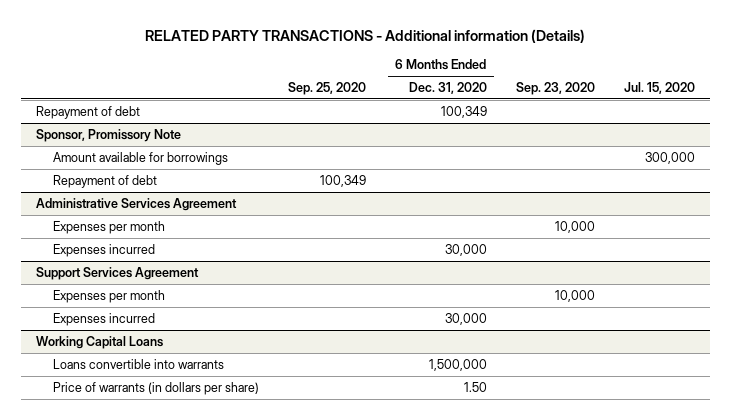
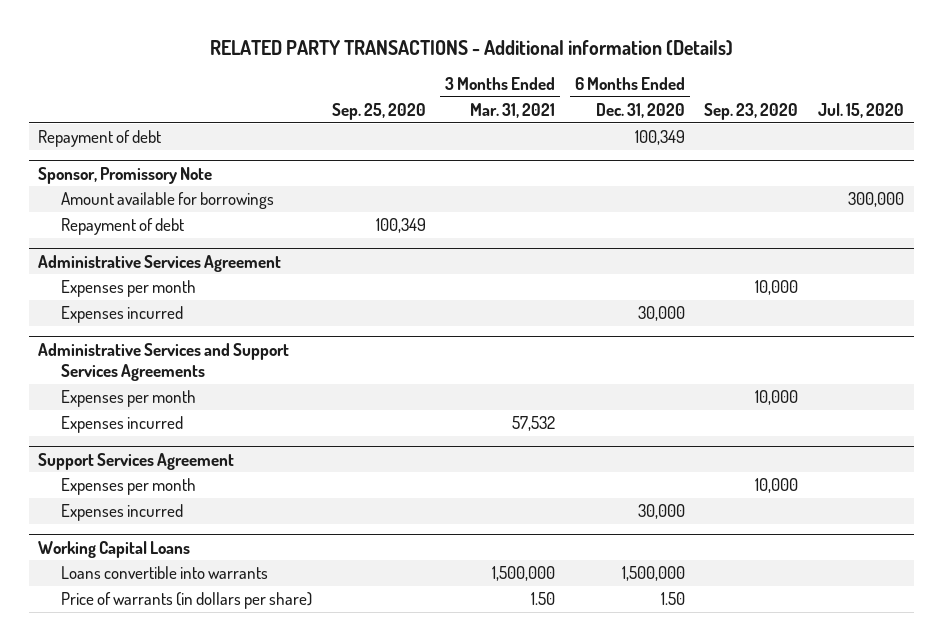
- | Sep. 25, 2020 | 6 Months Ended Dec. 31, 2020 | Sep. 23, 2020 | Jul. 15, 2020
+ | Sep. 25, 2020 | 3 Months Ended Mar. 31, 2021 | 6 Months Ended Dec. 31, 2020 | Sep. 23, 2020 | Jul. 15, 2020
+ Administrative Services and Support Services Agreements
+ Expenses per month | | | | 10,000 |
+ Expenses incurred | | 57,532 | | |

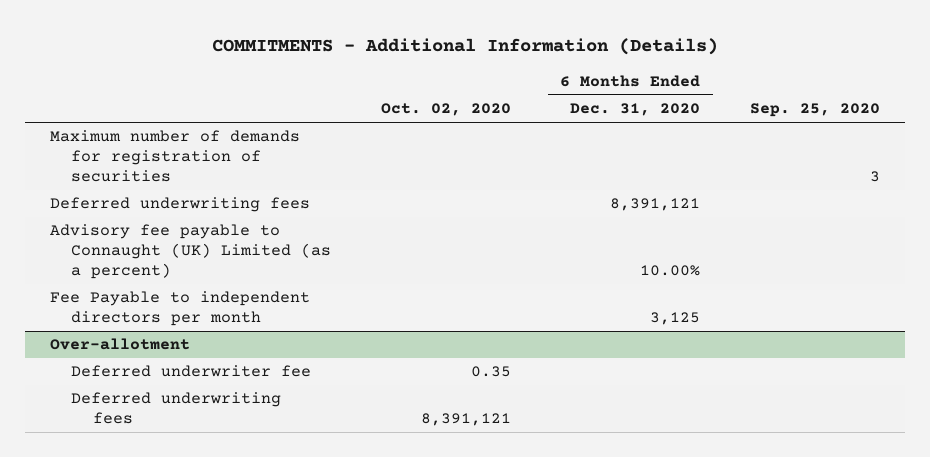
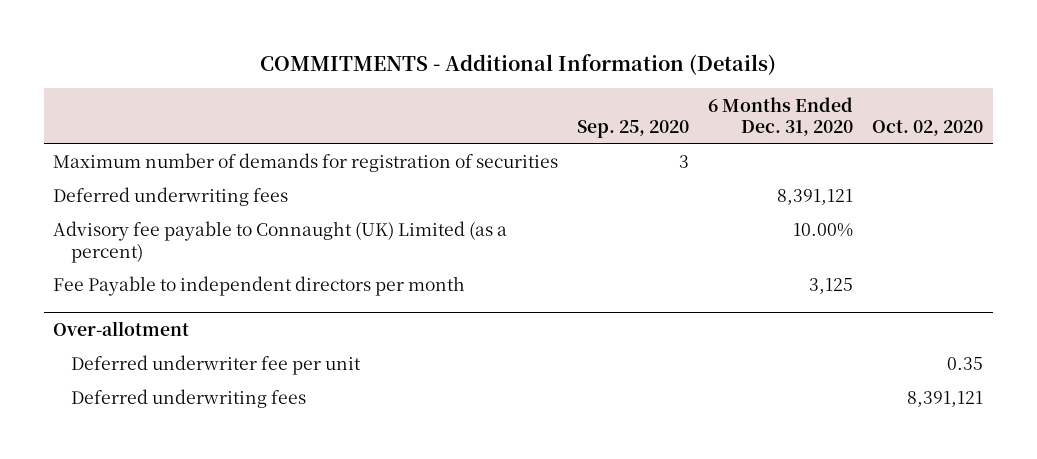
- | Oct. 02, 2020 | 6 Months Ended Dec. 31, 2020 | Sep. 25, 2020
+ | Sep. 25, 2020 | 6 Months Ended Dec. 31, 2020 | Oct. 02, 2020
@ Over-allotment
- Deferred underwriter fee | 0.35 | |
+ Deferred underwriter fee per unit | | | 0.35

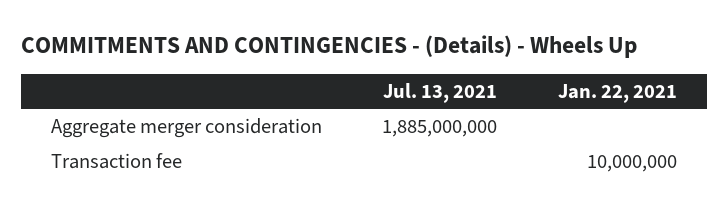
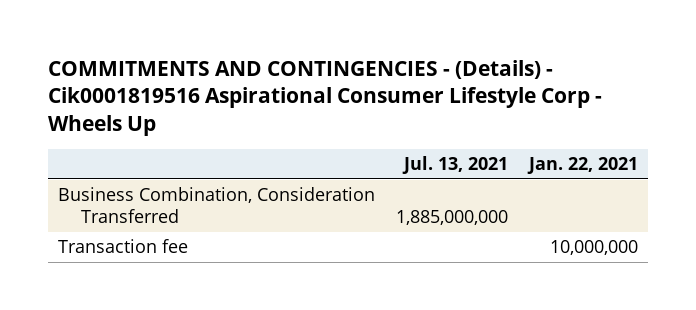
- COMMITMENTS AND CONTINGENCIES - (Details) - Wheels Up
+ COMMITMENTS AND CONTINGENCIES - (Details) - Cik0001819516 Aspirational Consumer Lifestyle Corp - Wheels Up
- Aggregate merger consideration | 1,885,000,000 |
+ Business Combination, Consideration Transferred | 1,885,000,000 |

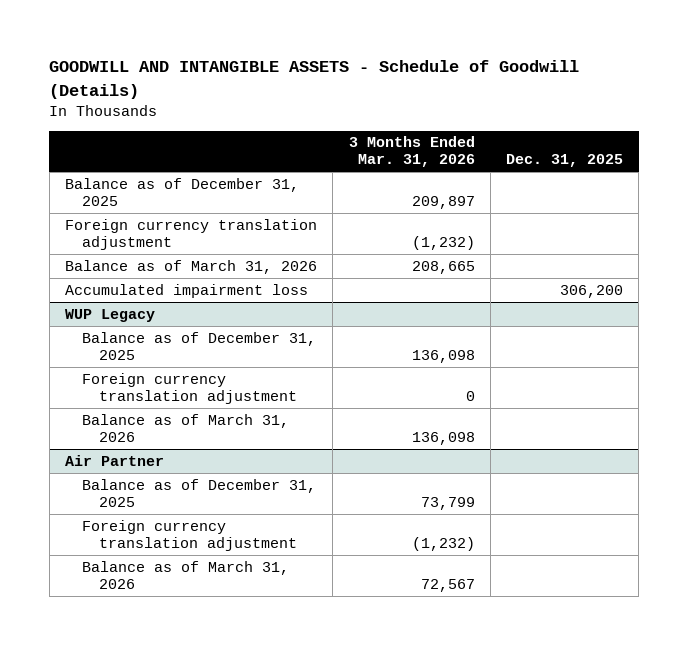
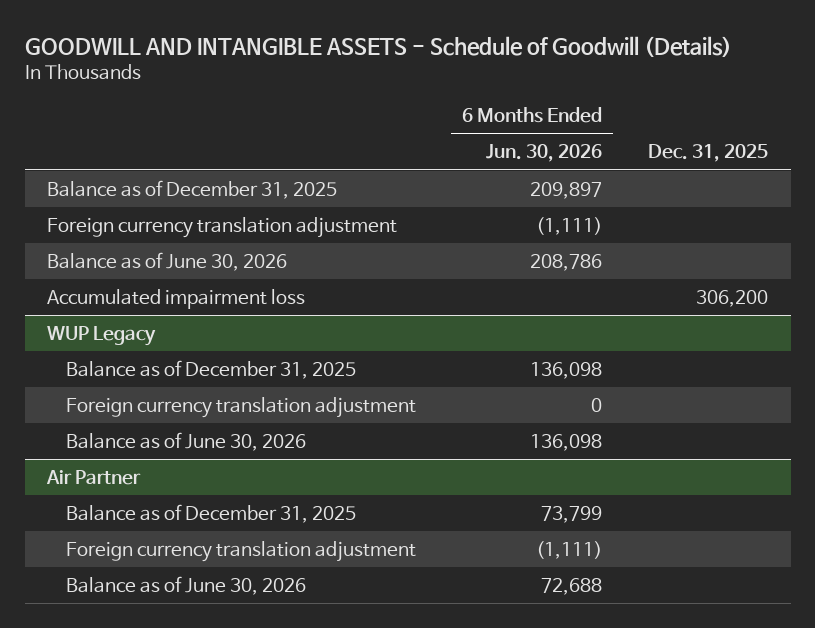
- | 3 Months Ended Mar. 31, 2026 | Dec. 31, 2025
+ | 6 Months Ended Jun. 30, 2026 | Dec. 31, 2025
- Balance as of March 31, 2026 | 208,665 |
+ Balance as of June 30, 2026 | 208,786 |
@ WUP Legacy
- Balance as of March 31, 2026 | 136,098 |
+ Balance as of June 30, 2026 | 136,098 |
@ Air Partner
- Balance as of March 31, 2026 | 72,567 |
+ Balance as of June 30, 2026 | 72,688 |

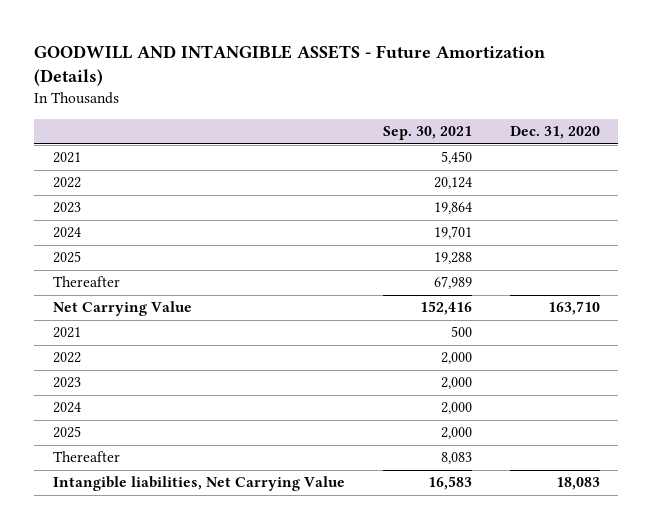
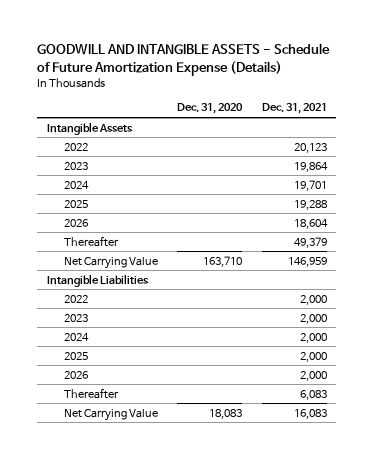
- GOODWILL AND INTANGIBLE ASSETS - Future Amortization (Details)
+ GOODWILL AND INTANGIBLE ASSETS - Schedule of Future Amortization Expense (Details)
- | Sep. 30, 2021 | Dec. 31, 2020
+ | Dec. 31, 2020 | Dec. 31, 2021
- 2021 | 5,450 |
+ Intangible Assets
+ 2026 | | 18,604
- 2021 | 500 |
+ Intangible Liabilities
+ 2026 | | 2,000
- Intangible liabilities, Net Carrying Value | 16,583 | 18,083
+ Net Carrying Value | 18,083 | 16,083

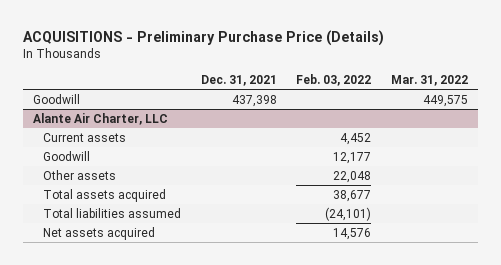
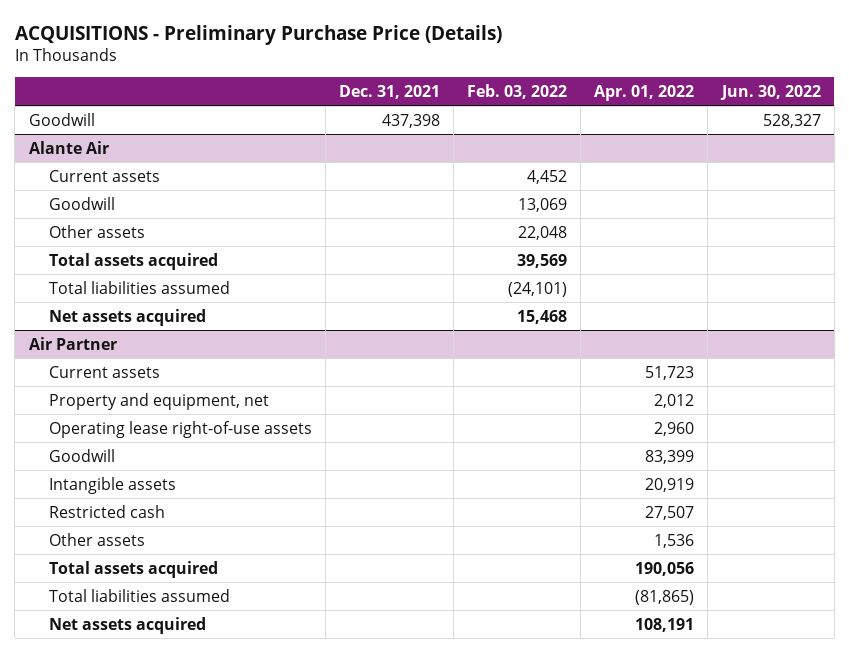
- | Dec. 31, 2021 | Feb. 03, 2022 | Mar. 31, 2022
+ | Dec. 31, 2021 | Feb. 03, 2022 | Apr. 01, 2022 | Jun. 30, 2022
- Alante Air Charter, LLC
+ Alante Air
- Goodwill | | 12,177 |
+ Goodwill | | 13,069 | |
- Total assets acquired | | 38,677 |
+ Total assets acquired | | 39,569 | |
- Net assets acquired | | 14,576 |
+ Net assets acquired | | 15,468 | |
+ Air Partner
+ Current assets | | | 51,723 |
+ Property and equipment, net | | | 2,012 |
+ Operating lease right-of-use assets | | | 2,960 |
+ Goodwill | | | 83,399 |
+ Intangible assets | | | 20,919 |
+ Restricted cash | | | 27,507 |
+ Other assets | | | 1,536 |
+ Total assets acquired | | | 190,056 |
+ Total liabilities assumed | | | (81,865) |
+ Net assets acquired | | | 108,191 |

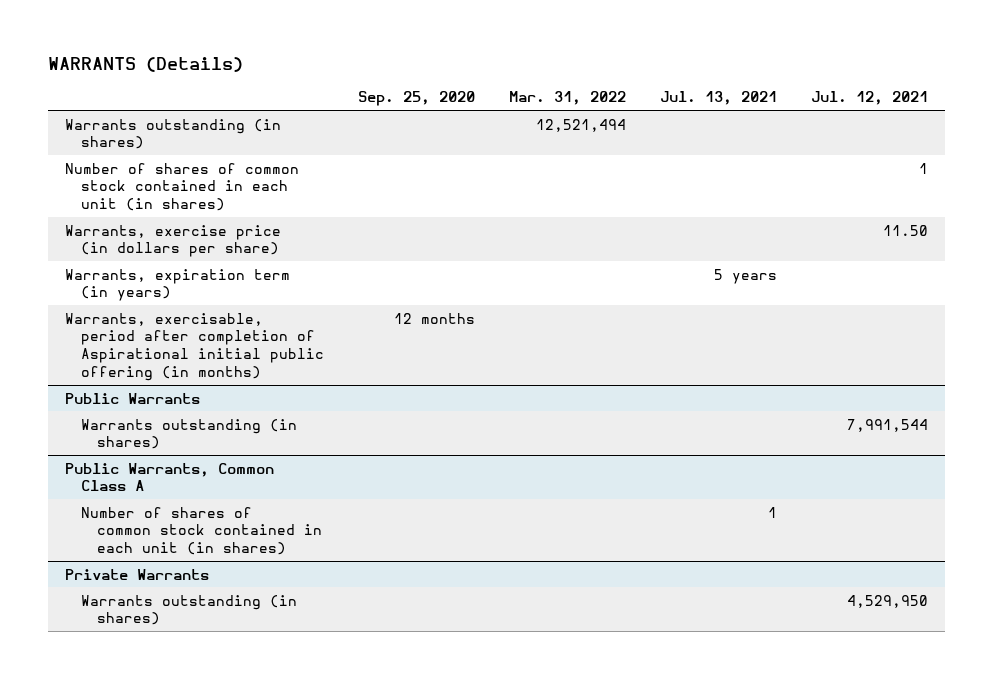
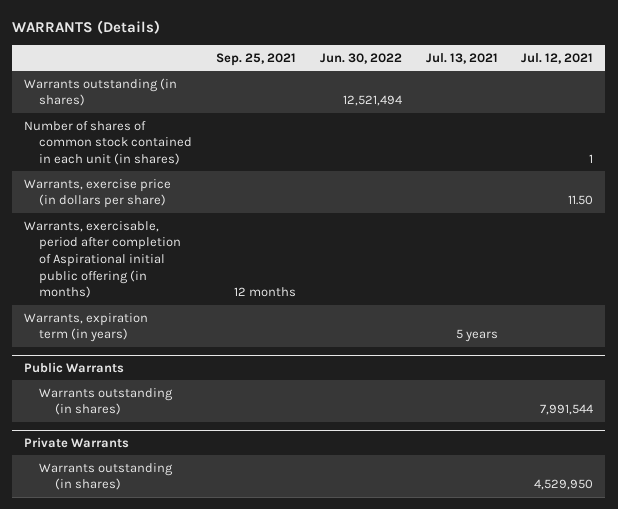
- | Sep. 25, 2020 | Mar. 31, 2022 | Jul. 13, 2021 | Jul. 12, 2021
+ | Sep. 25, 2021 | Jun. 30, 2022 | Jul. 13, 2021 | Jul. 12, 2021
moved down: Warrants, expiration term (in years) | | | 5 years |
- Public Warrants, Common Class A
- Number of shares of common stock contained in each unit (in shares) | | | 1 |

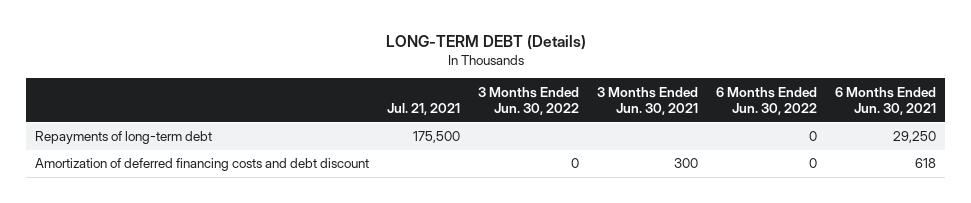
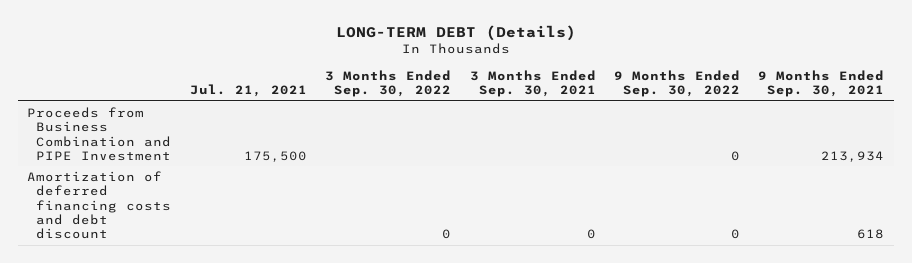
- | Jul. 21, 2021 | 3 Months Ended Jun. 30, 2022 | 3 Months Ended Jun. 30, 2021 | 6 Months Ended Jun. 30, 2022 | 6 Months Ended Jun. 30, 2021
+ | Jul. 21, 2021 | 3 Months Ended Sep. 30, 2022 | 3 Months Ended Sep. 30, 2021 | 9 Months Ended Sep. 30, 2022 | 9 Months Ended Sep. 30, 2021
- Repayments of long-term debt | 175,500 | | | 0 | 29,250
+ Proceeds from Business Combination and PIPE Investment | 175,500 | | | 0 | 213,934

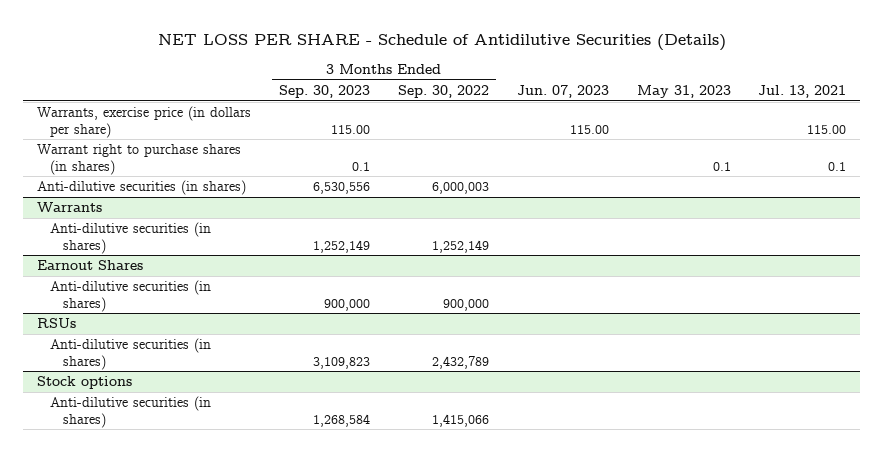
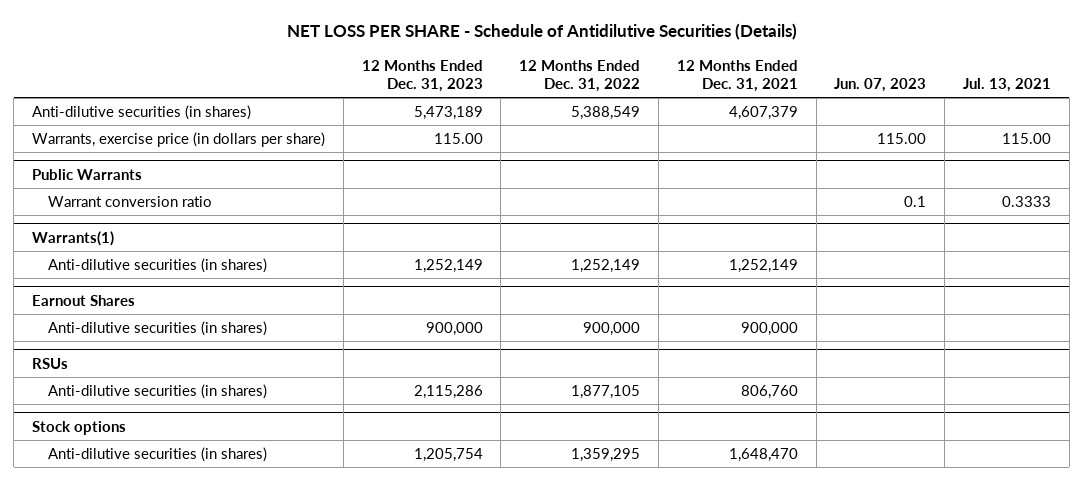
- | 3 Months Ended Sep. 30, 2023 | 3 Months Ended Sep. 30, 2022 | Jun. 07, 2023 | May 31, 2023 | Jul. 13, 2021
+ | 12 Months Ended Dec. 31, 2023 | 12 Months Ended Dec. 31, 2022 | 12 Months Ended Dec. 31, 2021 | Jun. 07, 2023 | Jul. 13, 2021
- Warrant right to purchase shares (in shares) | 0.1 | | | 0.1 | 0.1
- Warrants
moved down: Warrants, exercise price (in dollars per share) | 115.00 | | | 115.00 | 115.00
+ Public Warrants
+ Warrant conversion ratio | | | | 0.1 | 0.3333
+ Warrants(1)

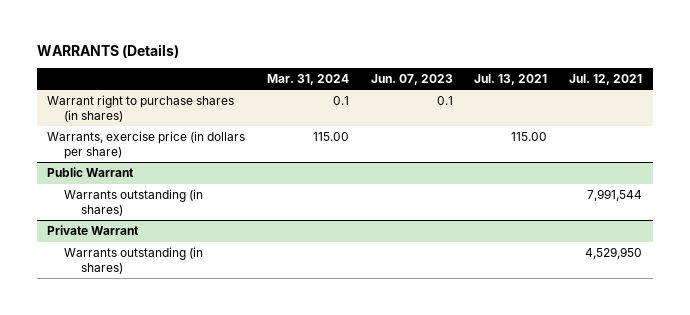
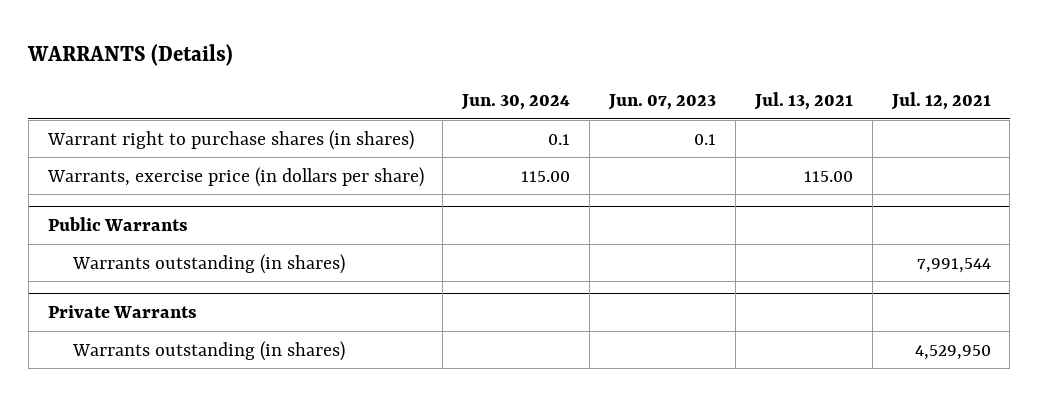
- | Mar. 31, 2024 | Jun. 07, 2023 | Jul. 13, 2021 | Jul. 12, 2021
+ | Jun. 30, 2024 | Jun. 07, 2023 | Jul. 13, 2021 | Jul. 12, 2021
- Public Warrant
+ Public Warrants
- Private Warrant
+ Private Warrants

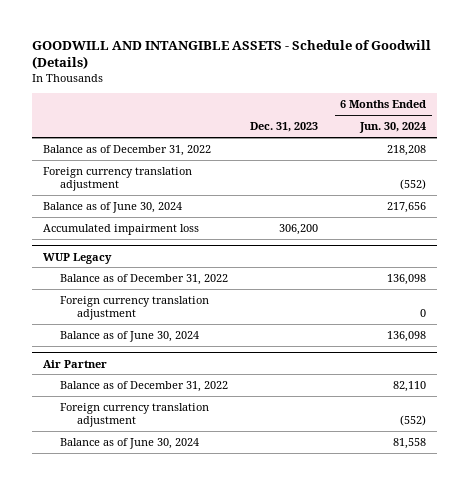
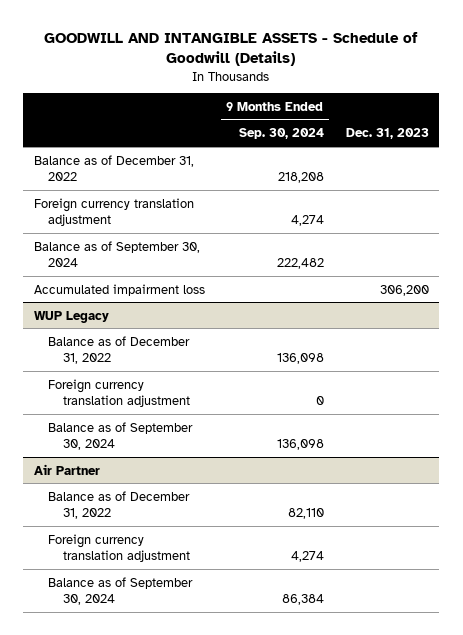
- | Dec. 31, 2023 | 6 Months Ended Jun. 30, 2024
+ | 9 Months Ended Sep. 30, 2024 | Dec. 31, 2023
- Balance as of June 30, 2024 | | 217,656
+ Balance as of September 30, 2024 | 222,482 |
@ WUP Legacy
- Balance as of June 30, 2024 | | 136,098
+ Balance as of September 30, 2024 | 136,098 |
@ Air Partner
- Balance as of June 30, 2024 | | 81,558
+ Balance as of September 30, 2024 | 86,384 |

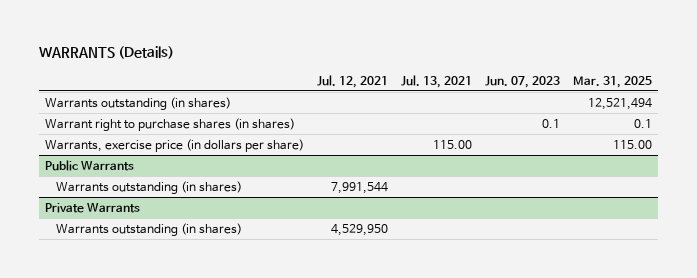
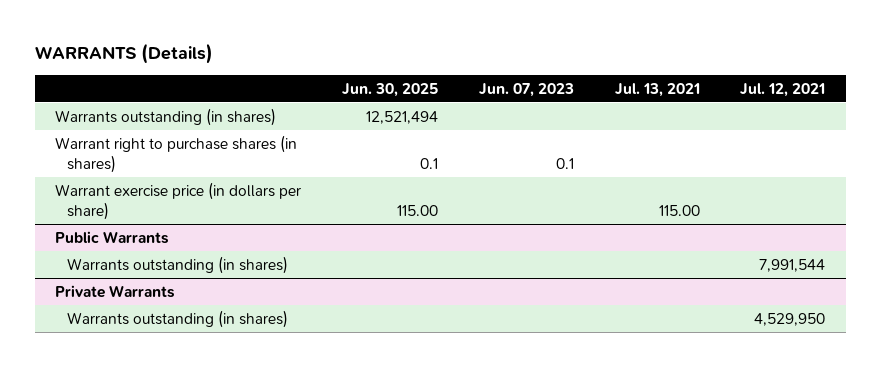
- | Jul. 12, 2021 | Jul. 13, 2021 | Jun. 07, 2023 | Mar. 31, 2025
+ | Jun. 30, 2025 | Jun. 07, 2023 | Jul. 13, 2021 | Jul. 12, 2021
- Warrants, exercise price (in dollars per share) | | 115.00 | | 115.00
+ Warrant exercise price (in dollars per share) | 115.00 | | 115.00 |

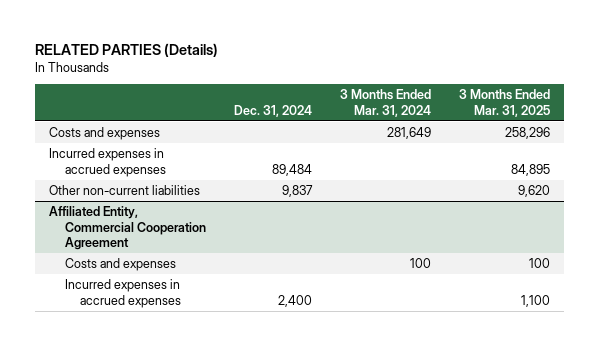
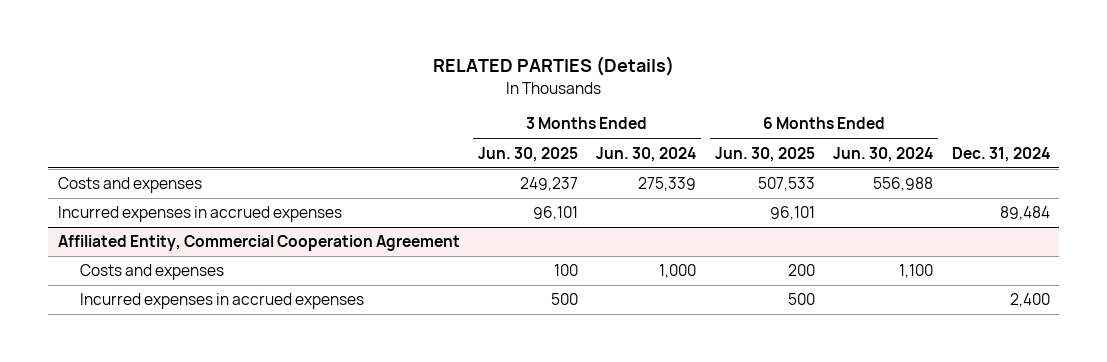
- | Dec. 31, 2024 | 3 Months Ended Mar. 31, 2024 | 3 Months Ended Mar. 31, 2025
+ | 3 Months Ended Jun. 30, 2025 | 3 Months Ended Jun. 30, 2024 | 6 Months Ended Jun. 30, 2025 | 6 Months Ended Jun. 30, 2024 | Dec. 31, 2024
- Other non-current liabilities | 9,837 | | 9,620

